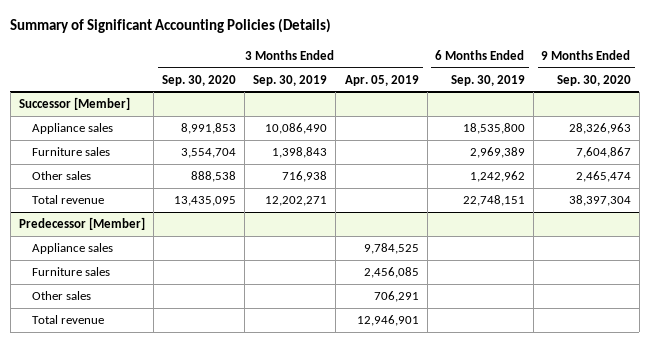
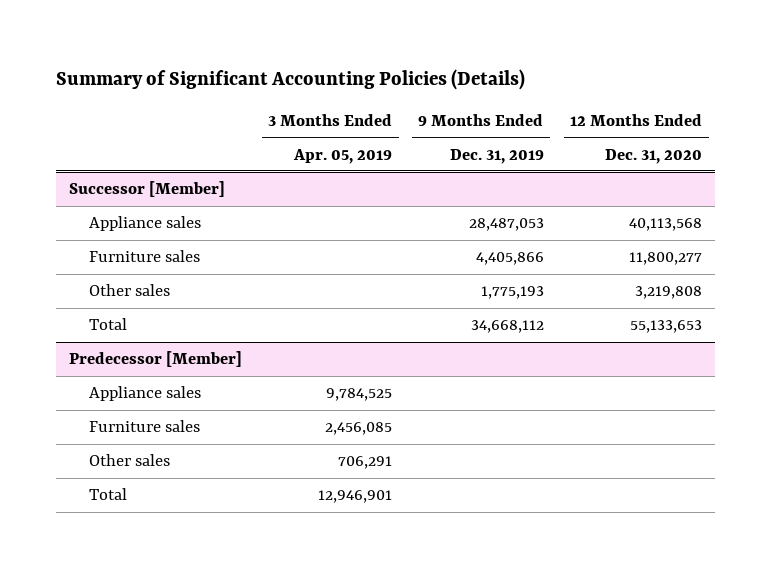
- | 3 Months Ended Sep. 30, 2020 | 3 Months Ended Sep. 30, 2019 | 3 Months Ended Apr. 05, 2019 | 6 Months Ended Sep. 30, 2019 | 9 Months Ended Sep. 30, 2020
+ | 3 Months Ended Apr. 05, 2019 | 9 Months Ended Dec. 31, 2019 | 12 Months Ended Dec. 31, 2020
@ Successor [Member]
- Total revenue | 13,435,095 | 12,202,271 | | 22,748,151 | 38,397,304
+ Total | | 34,668,112 | 55,133,653
@ Predecessor [Member]
- Total revenue | | | 12,946,901 | |
+ Total | 12,946,901 | |

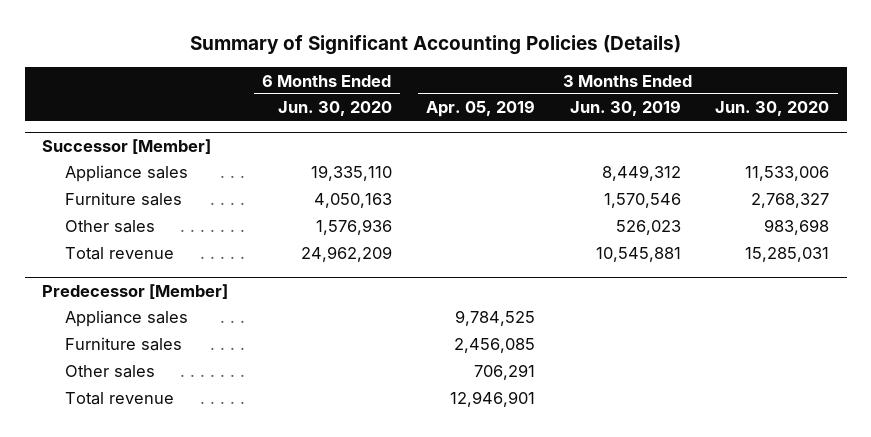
- | 3 Months Ended Apr. 05, 2019 | 9 Months Ended Dec. 31, 2019 | 12 Months Ended Dec. 31, 2020
+ | 6 Months Ended Jun. 30, 2020 | 3 Months Ended Apr. 05, 2019 | 3 Months Ended Jun. 30, 2019 | 3 Months Ended Jun. 30, 2020
@ Successor [Member]
- Total | | 34,668,112 | 55,133,653
+ Total revenue | 24,962,209 | | 10,545,881 | 15,285,031
@ Predecessor [Member]
- Total | 12,946,901 | |
+ Total revenue | | 12,946,901 | |

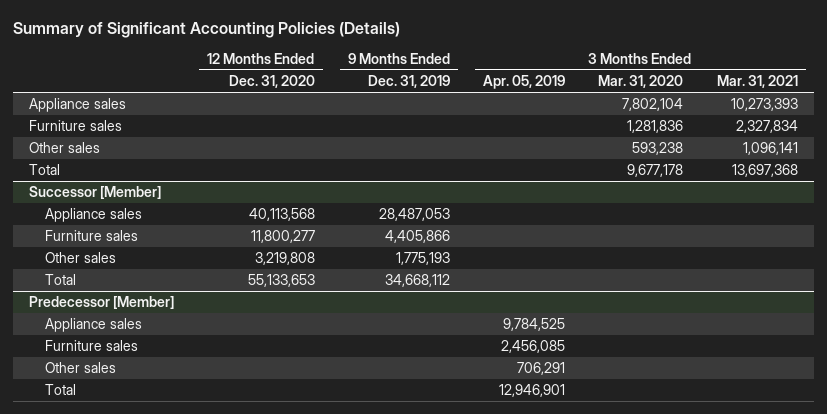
- | 6 Months Ended Jun. 30, 2020 | 3 Months Ended Apr. 05, 2019 | 3 Months Ended Jun. 30, 2019 | 3 Months Ended Jun. 30, 2020
+ | 12 Months Ended Dec. 31, 2020 | 9 Months Ended Dec. 31, 2019 | 3 Months Ended Apr. 05, 2019 | 3 Months Ended Mar. 31, 2020 | 3 Months Ended Mar. 31, 2021
+ Appliance sales | | | | 7,802,104 | 10,273,393
+ Furniture sales | | | | 1,281,836 | 2,327,834
+ Other sales | | | | 593,238 | 1,096,141
+ Total | | | | 9,677,178 | 13,697,368
@ Successor [Member]
- Total revenue | 24,962,209 | | 10,545,881 | 15,285,031
+ Total | 55,133,653 | 34,668,112 | | |
@ Predecessor [Member]
- Total revenue | | 12,946,901 | |
+ Total | | | 12,946,901 | |

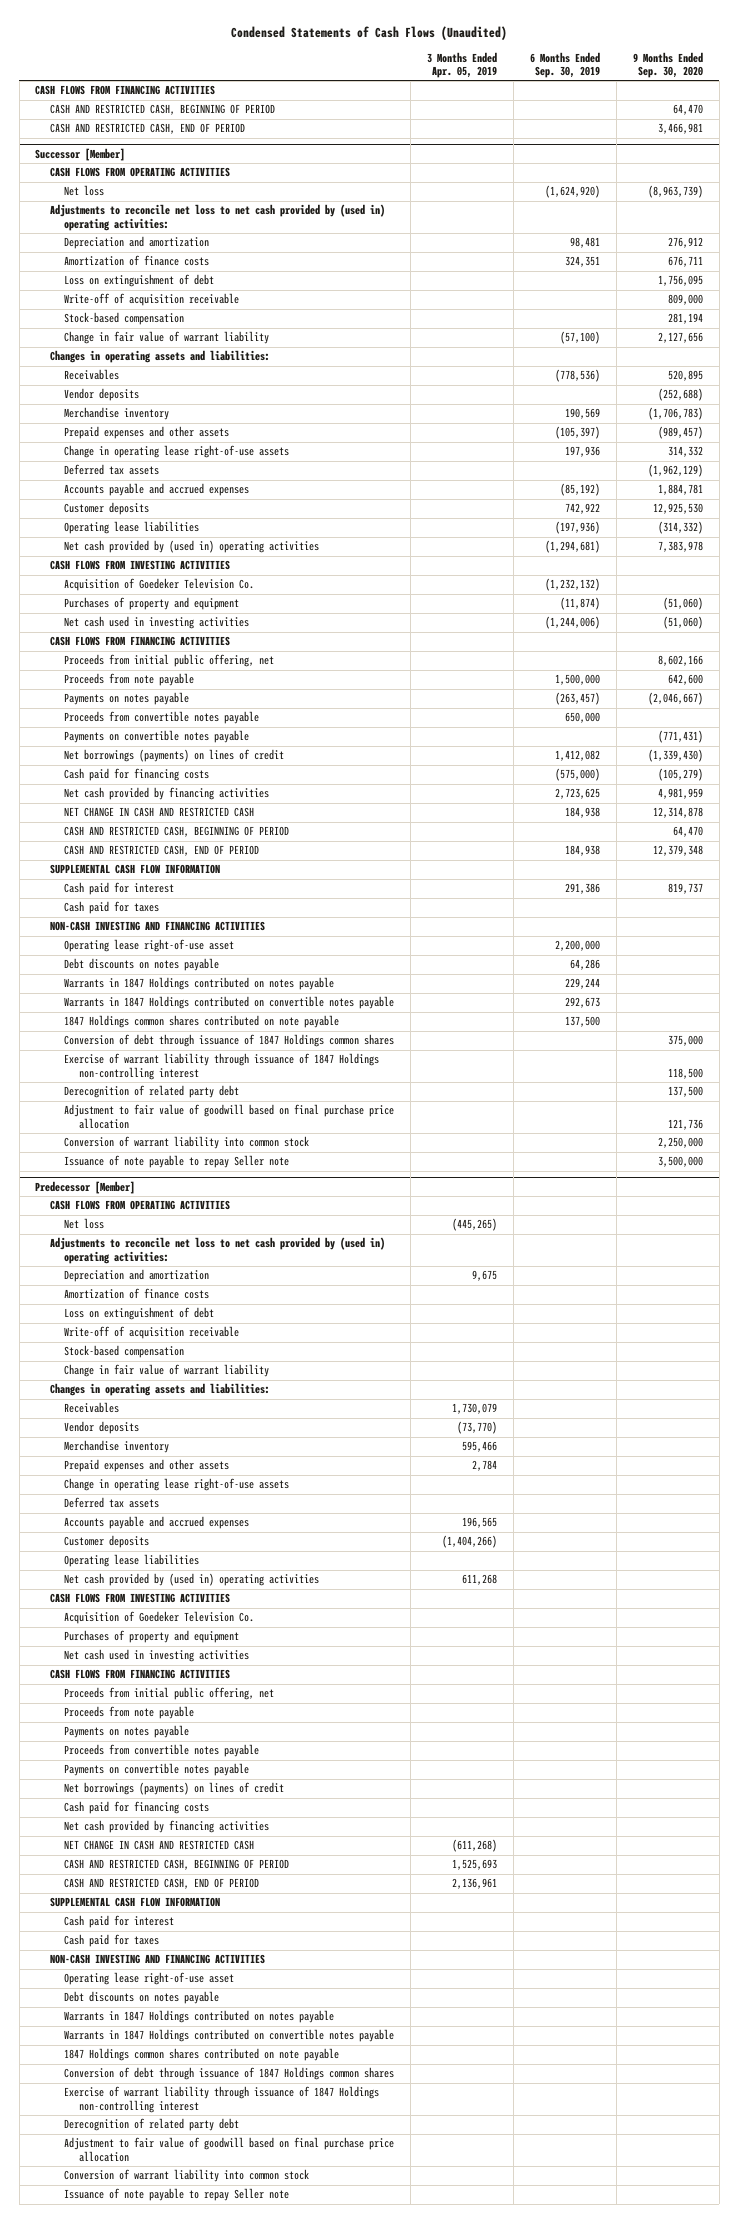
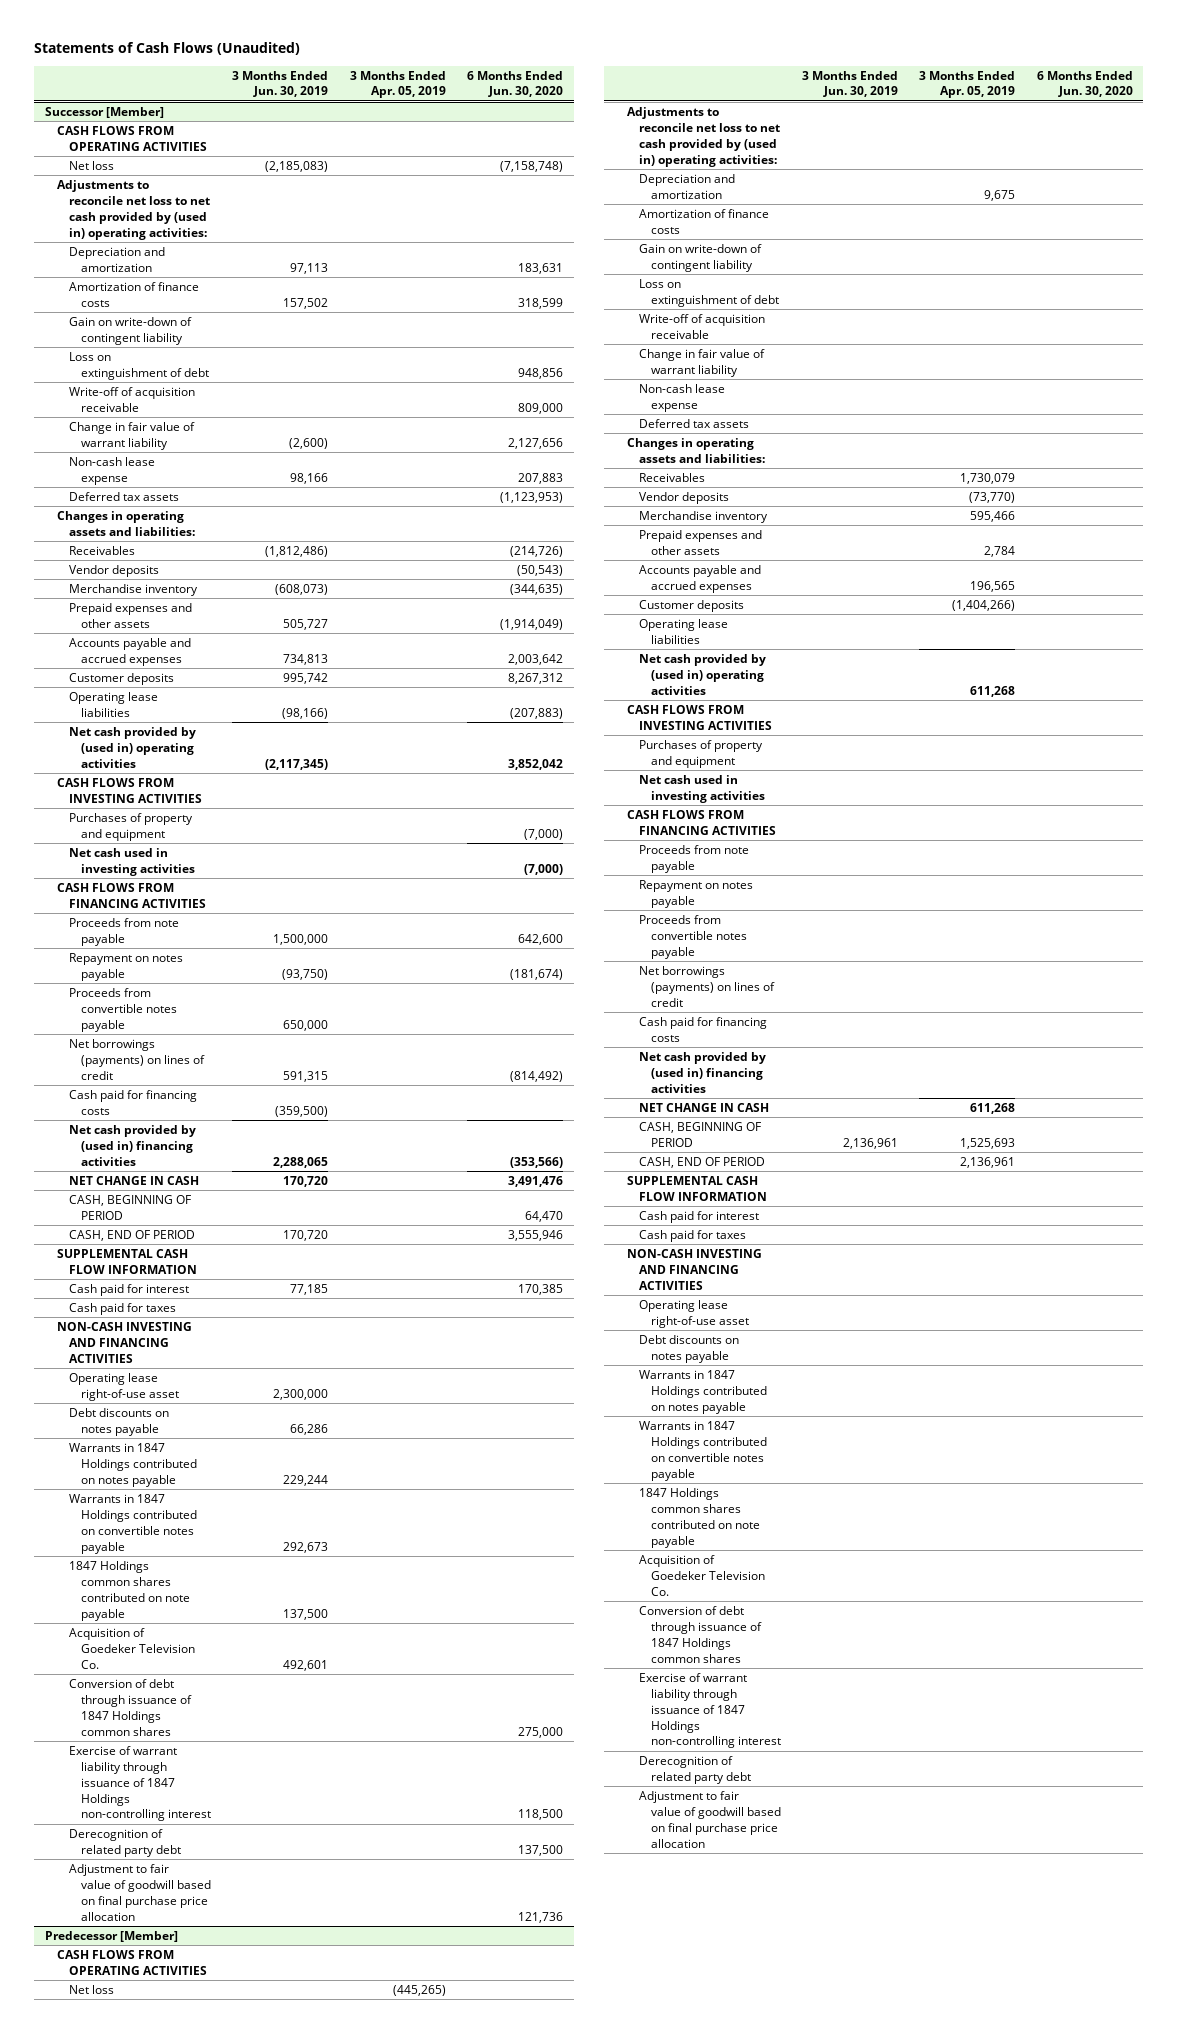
- Condensed Statements of Cash Flows (Unaudited)
+ Statements of Cash Flows (Unaudited)
- | 3 Months Ended Apr. 05, 2019 | 6 Months Ended Sep. 30, 2019 | 9 Months Ended Sep. 30, 2020
+ | 3 Months Ended Jun. 30, 2019 | 3 Months Ended Apr. 05, 2019 | 6 Months Ended Jun. 30, 2020
- CASH FLOWS FROM FINANCING ACTIVITIES
- CASH AND RESTRICTED CASH, BEGINNING OF PERIOD | | | 64,470
- CASH AND RESTRICTED CASH, END OF PERIOD | | | 3,466,981
@ Successor [Member]
+ Gain on write-down of contingent liability
- Stock-based compensation | | | 281,194
+ Non-cash lease expense | 98,166 | | 207,883
moved up: Deferred tax assets | | | (1,123,953)
- Change in operating lease right-of-use assets | | 197,936 | 314,332
- Proceeds from initial public offering, net | | | 8,602,166
- Payments on notes payable | | (263,457) | (2,046,667)
+ Repayment on notes payable | (93,750) | | (181,674)
- Payments on convertible notes payable | | | (771,431)
- Net cash provided by financing activities | | 2,723,625 | 4,981,959
- NET CHANGE IN CASH AND RESTRICTED CASH | | 184,938 | 12,314,878
- CASH AND RESTRICTED CASH, BEGINNING OF PERIOD | | | 64,470
- CASH AND RESTRICTED CASH, END OF PERIOD | | 184,938 | 12,379,348
+ Net cash provided by (used in) financing activities | 2,288,065 | | (353,566)
+ NET CHANGE IN CASH | 170,720 | | 3,491,476
+ CASH, BEGINNING OF PERIOD | | | 64,470
+ CASH, END OF PERIOD | 170,720 | | 3,555,946
moved down: Acquisition of Goedeker Television Co. | 492,601 | |
- Conversion of warrant liability into common stock | | | 2,250,000
- Issuance of note payable to repay Seller note | | | 3,500,000
@ Predecessor [Member]
+ Gain on write-down of contingent liability
- Stock-based compensation
+ Non-cash lease expense
moved up: Deferred tax assets
- Change in operating lease right-of-use assets
- Proceeds from initial public offering, net
- Payments on notes payable
+ Repayment on notes payable
- Payments on convertible notes payable
- Net cash provided by financing activities
- NET CHANGE IN CASH AND RESTRICTED CASH | (611,268) | |
- CASH AND RESTRICTED CASH, BEGINNING OF PERIOD | 1,525,693 | |
- CASH AND RESTRICTED CASH, END OF PERIOD | 2,136,961 | |
+ Net cash provided by (used in) financing activities
+ NET CHANGE IN CASH | | 611,268 |
+ CASH, BEGINNING OF PERIOD | 2,136,961 | 1,525,693 |
+ CASH, END OF PERIOD | | 2,136,961 |
moved down: Acquisition of Goedeker Television Co.
- Conversion of warrant liability into common stock
- Issuance of note payable to repay Seller note

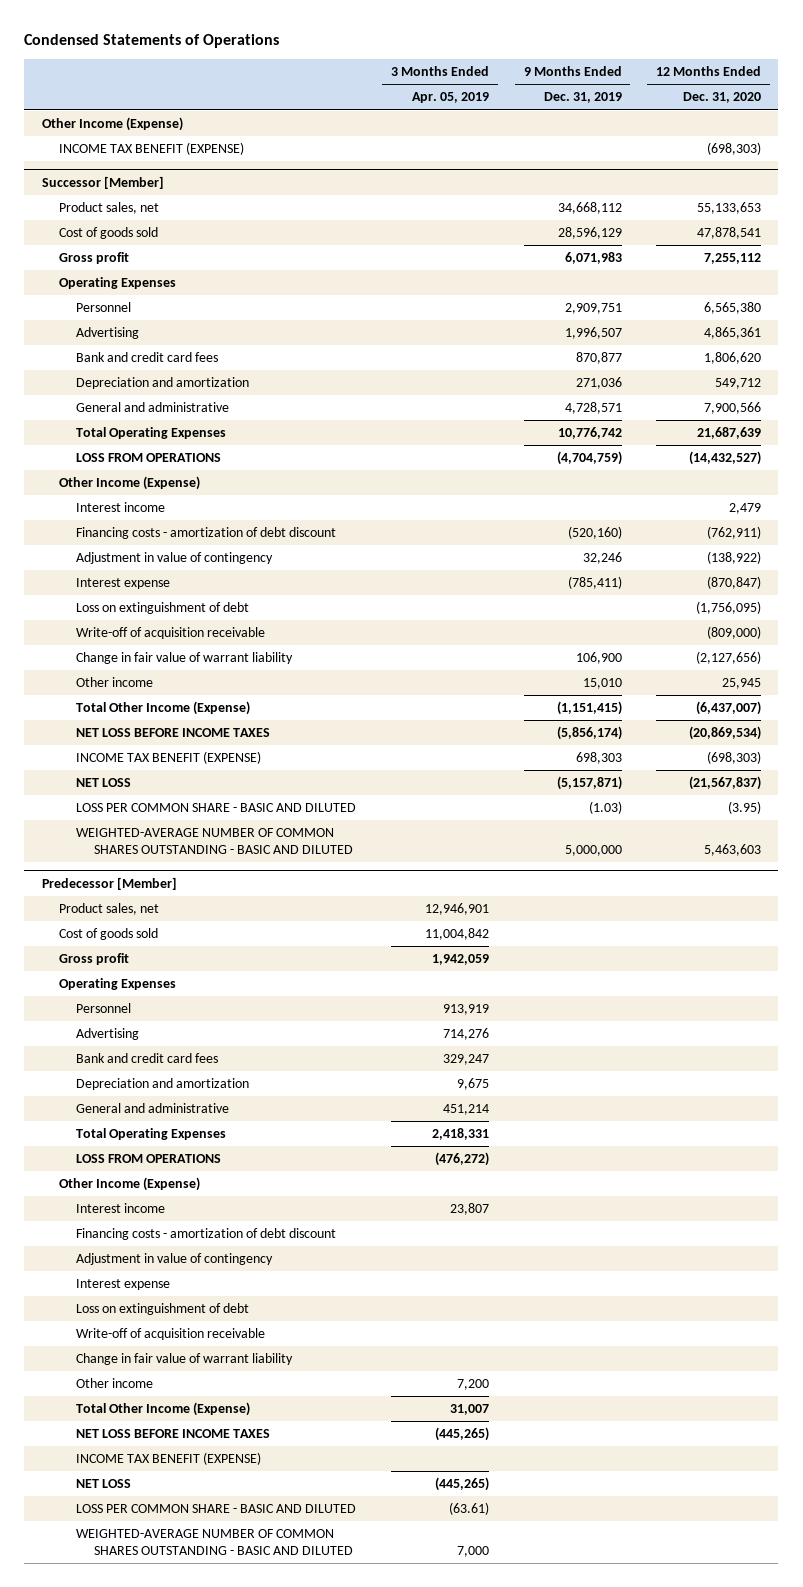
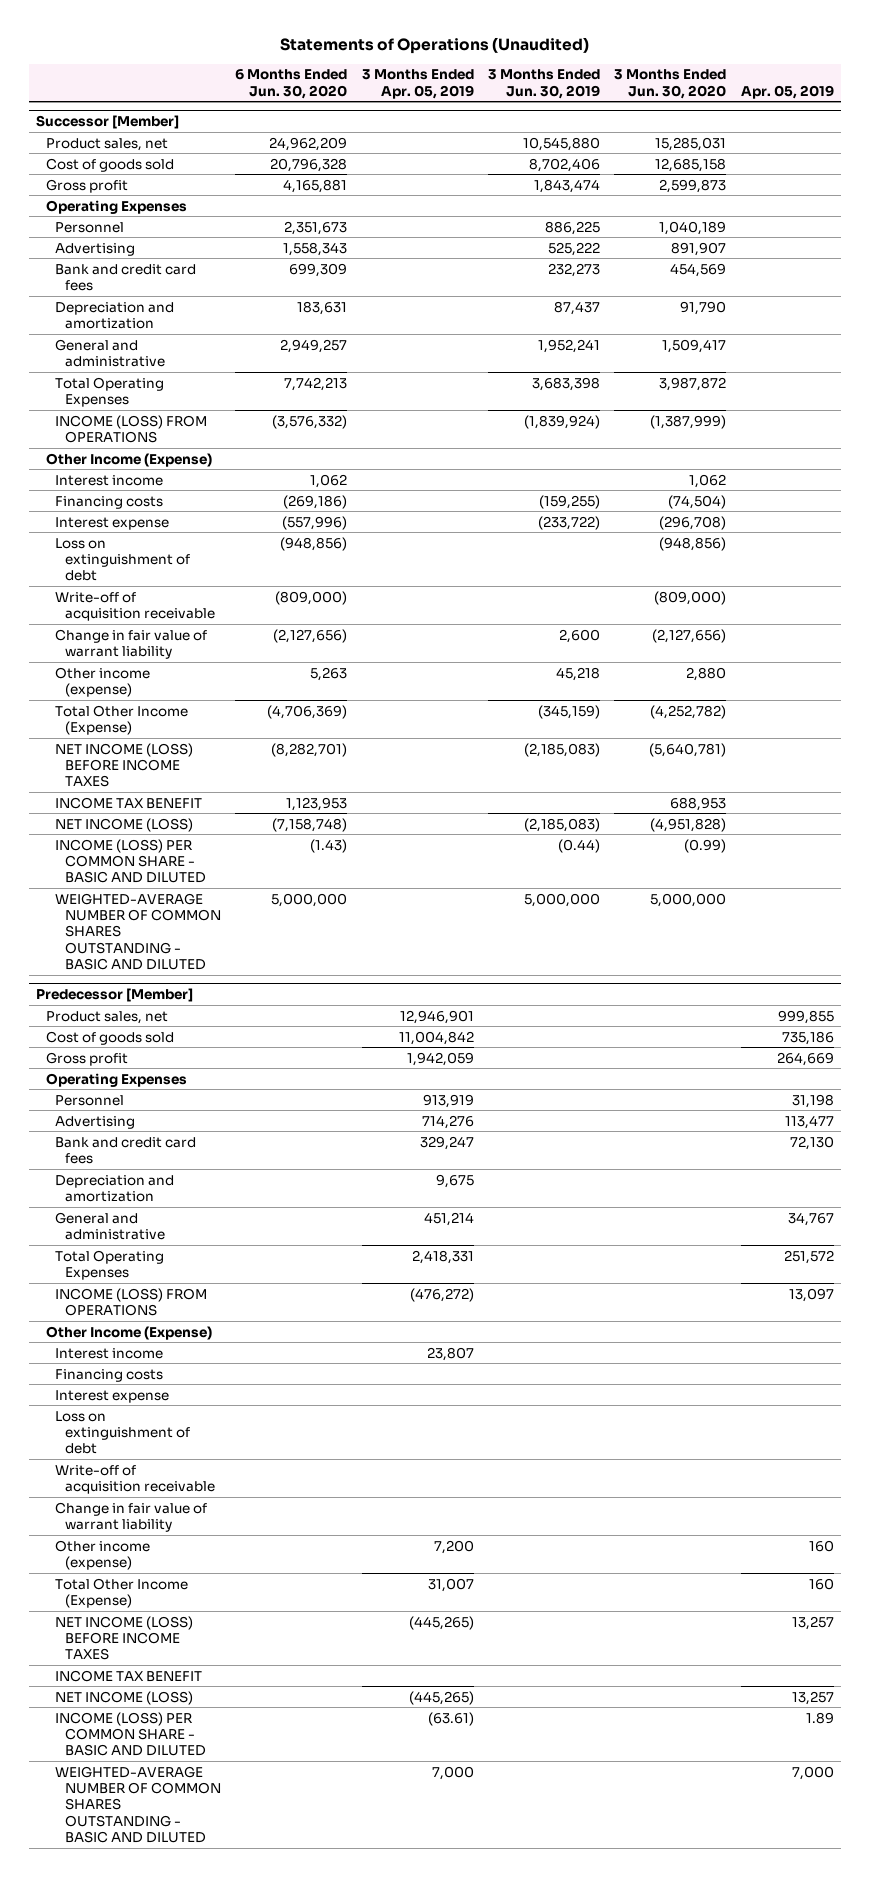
- Condensed Statements of Operations
+ Statements of Operations (Unaudited)
- | 3 Months Ended Apr. 05, 2019 | 9 Months Ended Dec. 31, 2019 | 12 Months Ended Dec. 31, 2020
+ | 6 Months Ended Jun. 30, 2020 | 3 Months Ended Apr. 05, 2019 | 3 Months Ended Jun. 30, 2019 | 3 Months Ended Jun. 30, 2020 | Apr. 05, 2019
- Other Income (Expense)
- INCOME TAX BENEFIT (EXPENSE) | | | (698,303)
@ Successor [Member]
- LOSS FROM OPERATIONS | | (4,704,759) | (14,432,527)
+ INCOME (LOSS) FROM OPERATIONS | (3,576,332) | | (1,839,924) | (1,387,999) |
- Financing costs - amortization of debt discount | | (520,160) | (762,911)
- Adjustment in value of contingency | | 32,246 | (138,922)
+ Financing costs | (269,186) | | (159,255) | (74,504) |
- Other income | | 15,010 | 25,945
+ Other income (expense) | 5,263 | | 45,218 | 2,880 |
- NET LOSS BEFORE INCOME TAXES | | (5,856,174) | (20,869,534)
- INCOME TAX BENEFIT (EXPENSE) | | 698,303 | (698,303)
- NET LOSS | | (5,157,871) | (21,567,837)
- LOSS PER COMMON SHARE - BASIC AND DILUTED | | (1.03) | (3.95)
+ NET INCOME (LOSS) BEFORE INCOME TAXES | (8,282,701) | | (2,185,083) | (5,640,781) |
+ INCOME TAX BENEFIT | 1,123,953 | | | 688,953 |
+ NET INCOME (LOSS) | (7,158,748) | | (2,185,083) | (4,951,828) |
+ INCOME (LOSS) PER COMMON SHARE - BASIC AND DILUTED | (1.43) | | (0.44) | (0.99) |
@ Predecessor [Member]
- LOSS FROM OPERATIONS | (476,272) | |
+ INCOME (LOSS) FROM OPERATIONS | | (476,272) | | | 13,097
- Financing costs - amortization of debt discount
- Adjustment in value of contingency
+ Financing costs
- Other income | 7,200 | |
+ Other income (expense) | | 7,200 | | | 160
- NET LOSS BEFORE INCOME TAXES | (445,265) | |
- INCOME TAX BENEFIT (EXPENSE)
- NET LOSS | (445,265) | |
- LOSS PER COMMON SHARE - BASIC AND DILUTED | (63.61) | |
+ NET INCOME (LOSS) BEFORE INCOME TAXES | | (445,265) | | | 13,257
+ INCOME TAX BENEFIT
+ NET INCOME (LOSS) | | (445,265) | | | 13,257
+ INCOME (LOSS) PER COMMON SHARE - BASIC AND DILUTED | | (63.61) | | | 1.89

